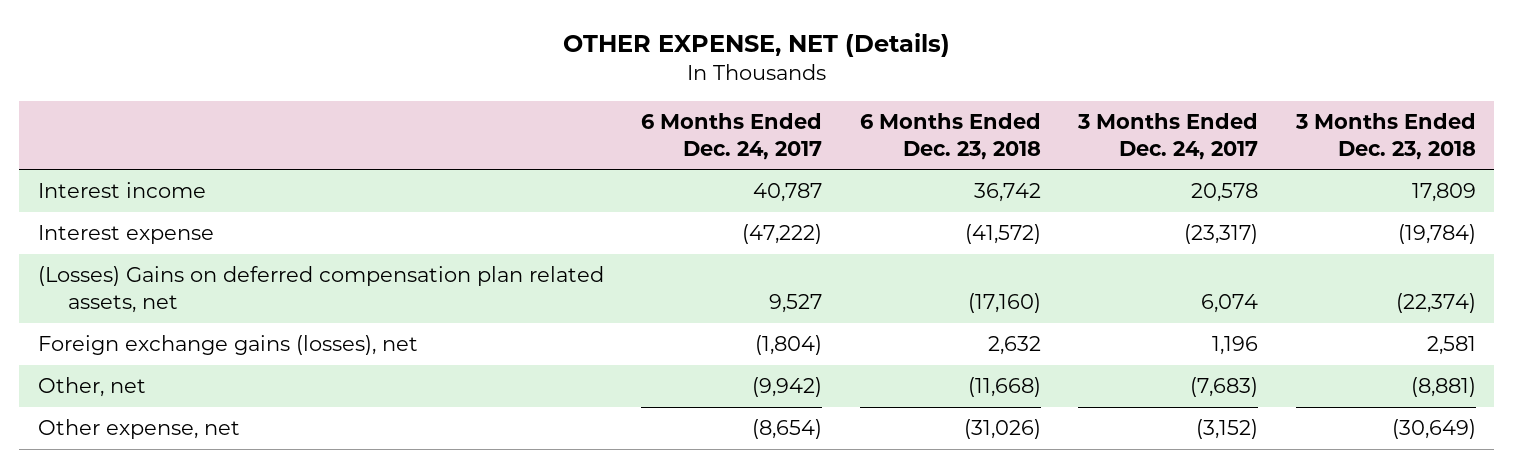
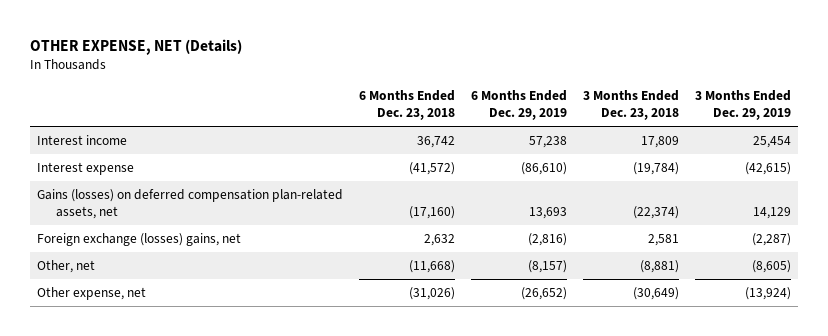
- | 6 Months Ended Dec. 24, 2017 | 6 Months Ended Dec. 23, 2018 | 3 Months Ended Dec. 24, 2017 | 3 Months Ended Dec. 23, 2018
+ | 6 Months Ended Dec. 23, 2018 | 6 Months Ended Dec. 29, 2019 | 3 Months Ended Dec. 23, 2018 | 3 Months Ended Dec. 29, 2019
- (Losses) Gains on deferred compensation plan related assets, net | 9,527 | (17,160) | 6,074 | (22,374)
- Foreign exchange gains (losses), net | (1,804) | 2,632 | 1,196 | 2,581
+ Gains (losses) on deferred compensation plan-related assets, net | (17,160) | 13,693 | (22,374) | 14,129
+ Foreign exchange (losses) gains, net | 2,632 | (2,816) | 2,581 | (2,287)

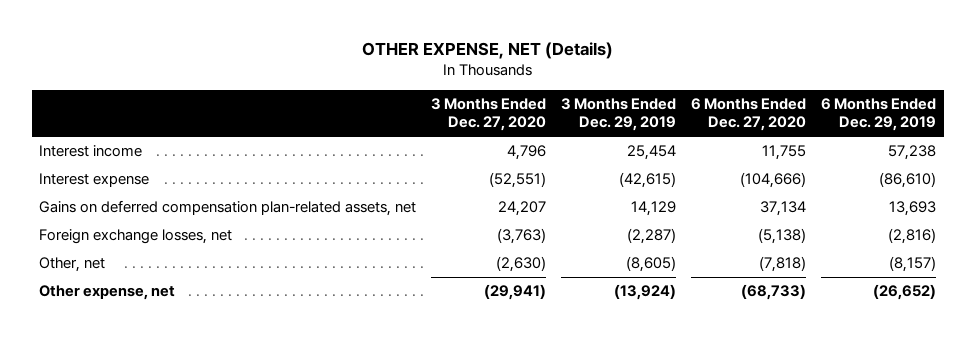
- | 6 Months Ended Dec. 23, 2018 | 6 Months Ended Dec. 29, 2019 | 3 Months Ended Dec. 23, 2018 | 3 Months Ended Dec. 29, 2019
+ | 3 Months Ended Dec. 27, 2020 | 3 Months Ended Dec. 29, 2019 | 6 Months Ended Dec. 27, 2020 | 6 Months Ended Dec. 29, 2019
- Gains (losses) on deferred compensation plan-related assets, net | (17,160) | 13,693 | (22,374) | 14,129
- Foreign exchange (losses) gains, net | 2,632 | (2,816) | 2,581 | (2,287)
+ Gains on deferred compensation plan-related assets, net | 24,207 | 14,129 | 37,134 | 13,693
+ Foreign exchange losses, net | (3,763) | (2,287) | (5,138) | (2,816)

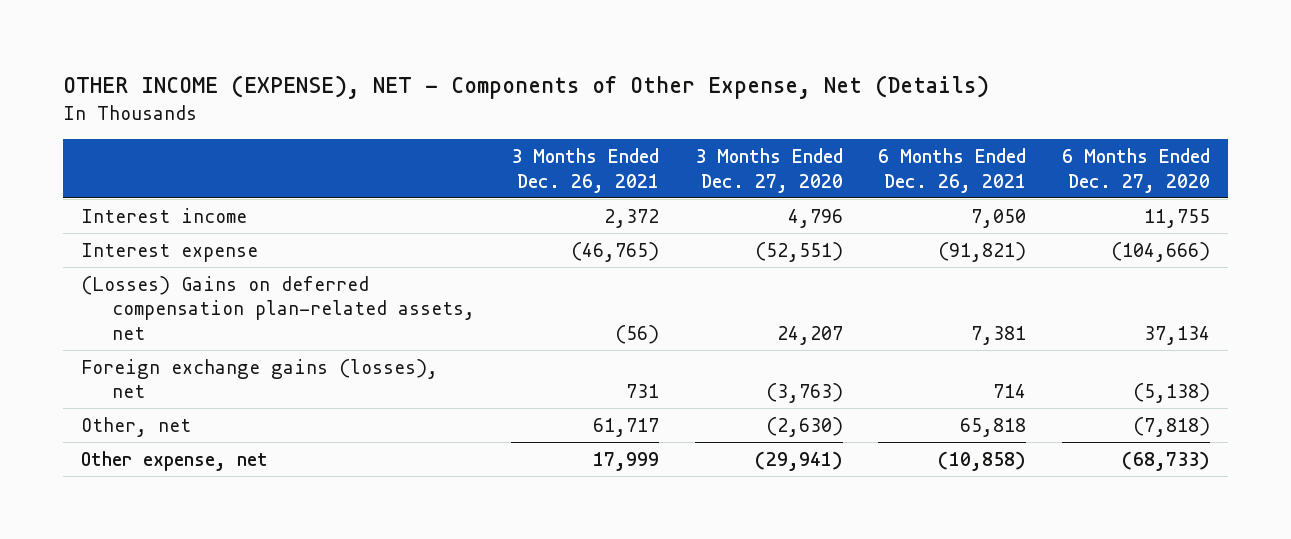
- OTHER EXPENSE, NET (Details)
+ OTHER INCOME (EXPENSE), NET - Components of Other Expense, Net (Details)
- | 3 Months Ended Dec. 27, 2020 | 3 Months Ended Dec. 29, 2019 | 6 Months Ended Dec. 27, 2020 | 6 Months Ended Dec. 29, 2019
+ | 3 Months Ended Dec. 26, 2021 | 3 Months Ended Dec. 27, 2020 | 6 Months Ended Dec. 26, 2021 | 6 Months Ended Dec. 27, 2020
- Gains on deferred compensation plan-related assets, net | 24,207 | 14,129 | 37,134 | 13,693
- Foreign exchange losses, net | (3,763) | (2,287) | (5,138) | (2,816)
+ (Losses) Gains on deferred compensation plan-related assets, net | (56) | 24,207 | 7,381 | 37,134
+ Foreign exchange gains (losses), net | 731 | (3,763) | 714 | (5,138)

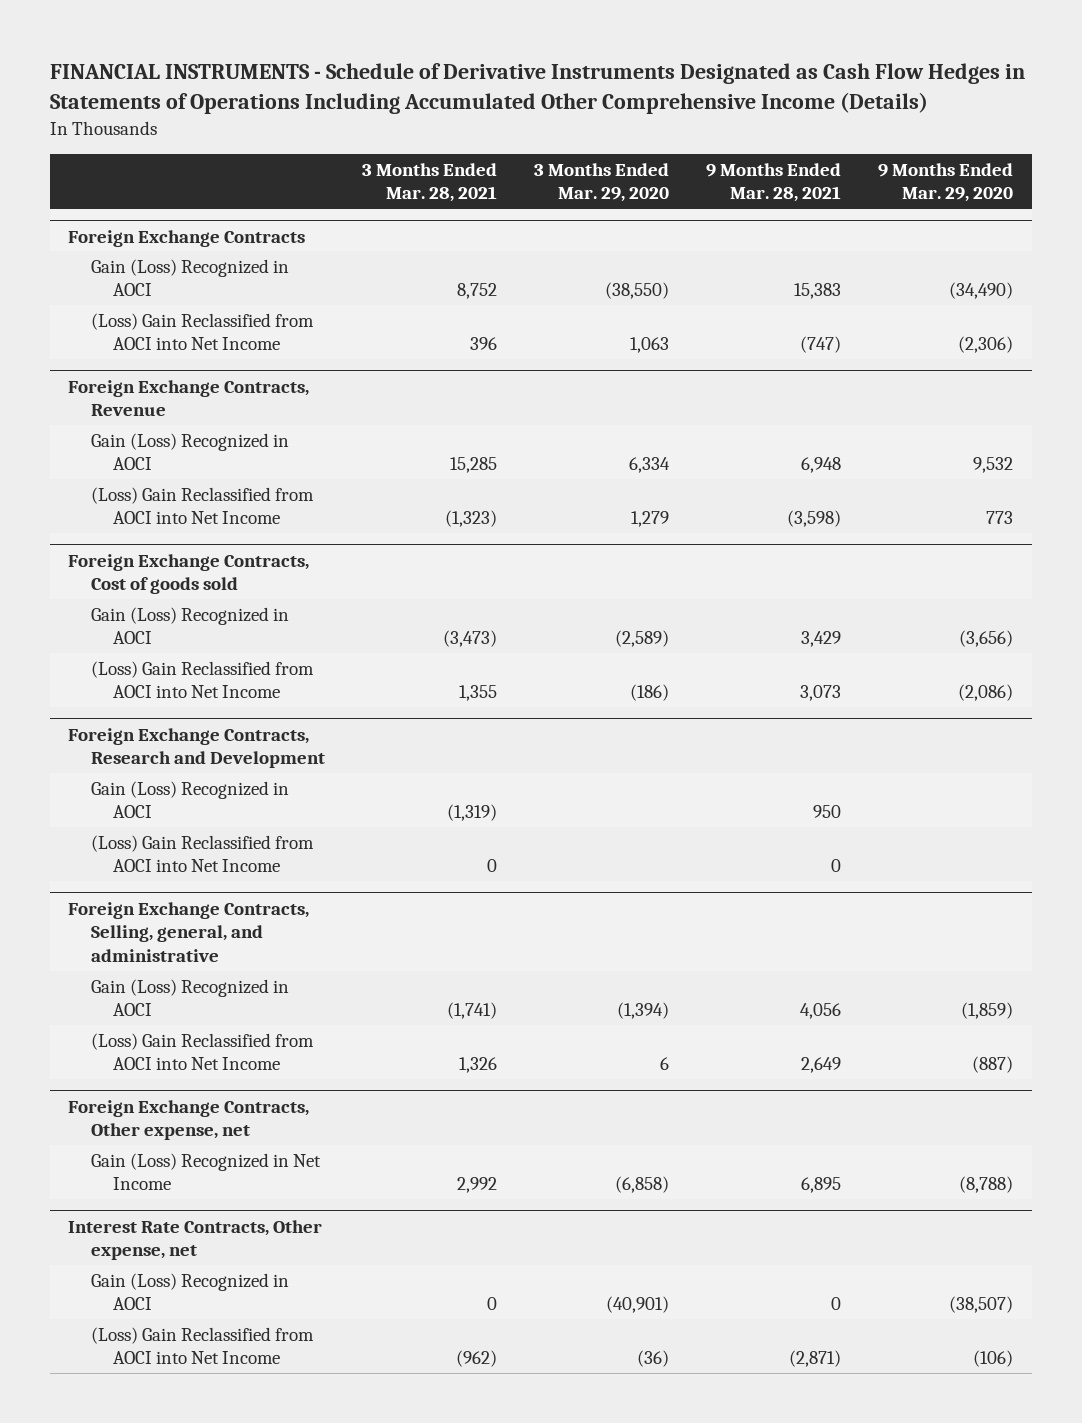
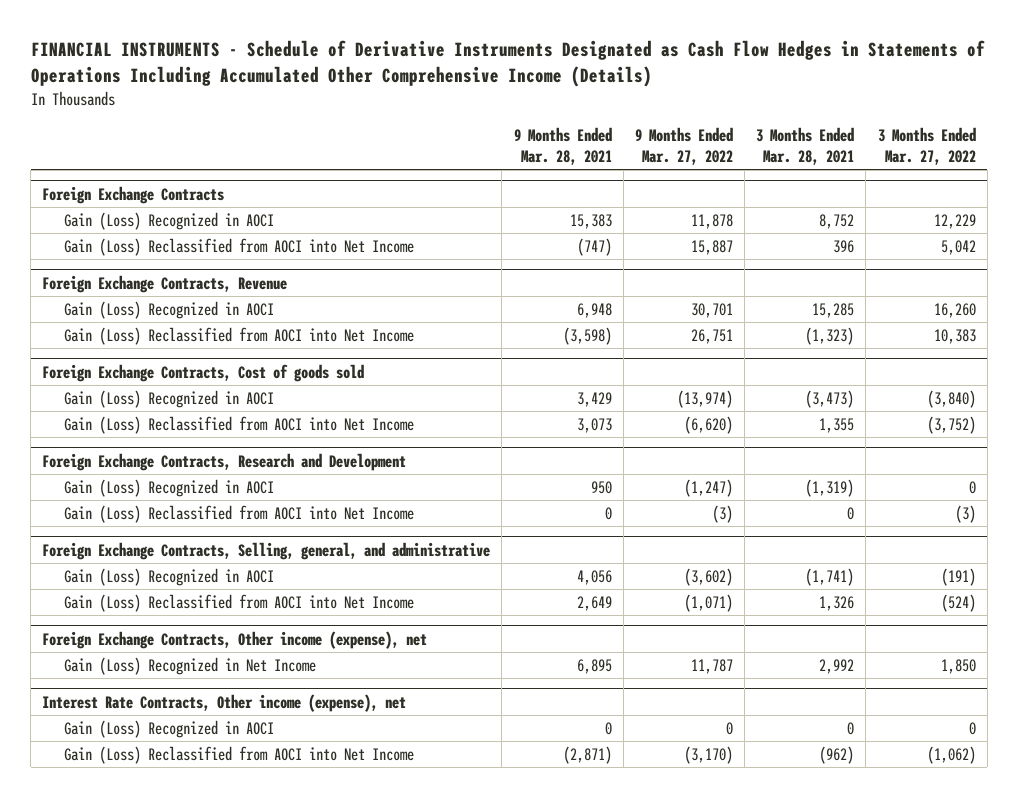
- | 3 Months Ended Mar. 28, 2021 | 3 Months Ended Mar. 29, 2020 | 9 Months Ended Mar. 28, 2021 | 9 Months Ended Mar. 29, 2020
+ | 9 Months Ended Mar. 28, 2021 | 9 Months Ended Mar. 27, 2022 | 3 Months Ended Mar. 28, 2021 | 3 Months Ended Mar. 27, 2022
@ Foreign Exchange Contracts
- (Loss) Gain Reclassified from AOCI into Net Income | 396 | 1,063 | (747) | (2,306)
+ Gain (Loss) Reclassified from AOCI into Net Income | (747) | 15,887 | 396 | 5,042
@ Foreign Exchange Contracts, Revenue
- (Loss) Gain Reclassified from AOCI into Net Income | (1,323) | 1,279 | (3,598) | 773
+ Gain (Loss) Reclassified from AOCI into Net Income | (3,598) | 26,751 | (1,323) | 10,383
@ Foreign Exchange Contracts, Cost of goods sold
- (Loss) Gain Reclassified from AOCI into Net Income | 1,355 | (186) | 3,073 | (2,086)
+ Gain (Loss) Reclassified from AOCI into Net Income | 3,073 | (6,620) | 1,355 | (3,752)
@ Foreign Exchange Contracts, Research and Development
- (Loss) Gain Reclassified from AOCI into Net Income | 0 | | 0 |
+ Gain (Loss) Reclassified from AOCI into Net Income | 0 | (3) | 0 | (3)
@ Foreign Exchange Contracts, Selling, general, and administrative
- (Loss) Gain Reclassified from AOCI into Net Income | 1,326 | 6 | 2,649 | (887)
- Foreign Exchange Contracts, Other expense, net
@ Foreign Exchange Contracts, Selling, general, and administrative
+ Gain (Loss) Reclassified from AOCI into Net Income | 2,649 | (1,071) | 1,326 | (524)
+ Foreign Exchange Contracts, Other income (expense), net
- Interest Rate Contracts, Other expense, net
+ Interest Rate Contracts, Other income (expense), net
- (Loss) Gain Reclassified from AOCI into Net Income | (962) | (36) | (2,871) | (106)
+ Gain (Loss) Reclassified from AOCI into Net Income | (2,871) | (3,170) | (962) | (1,062)

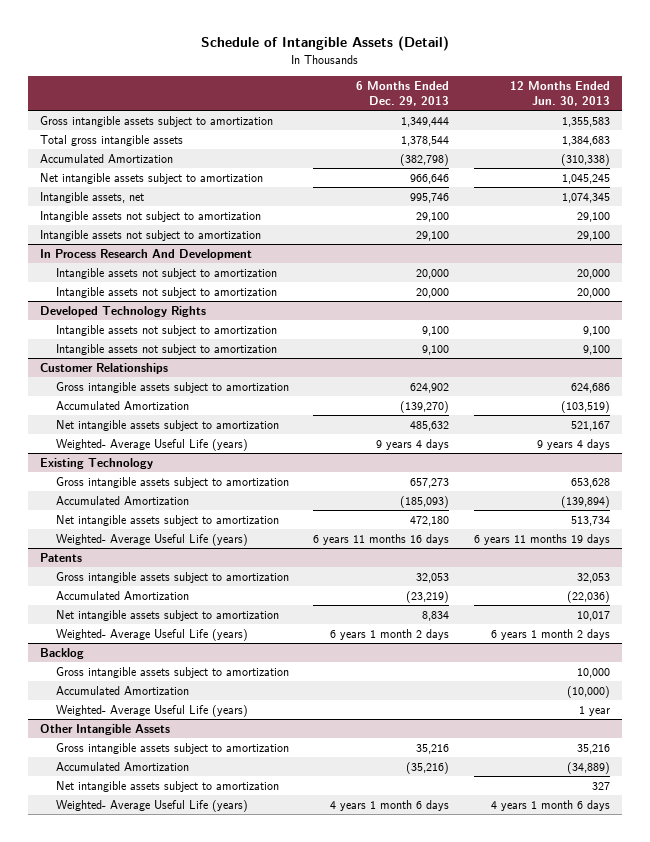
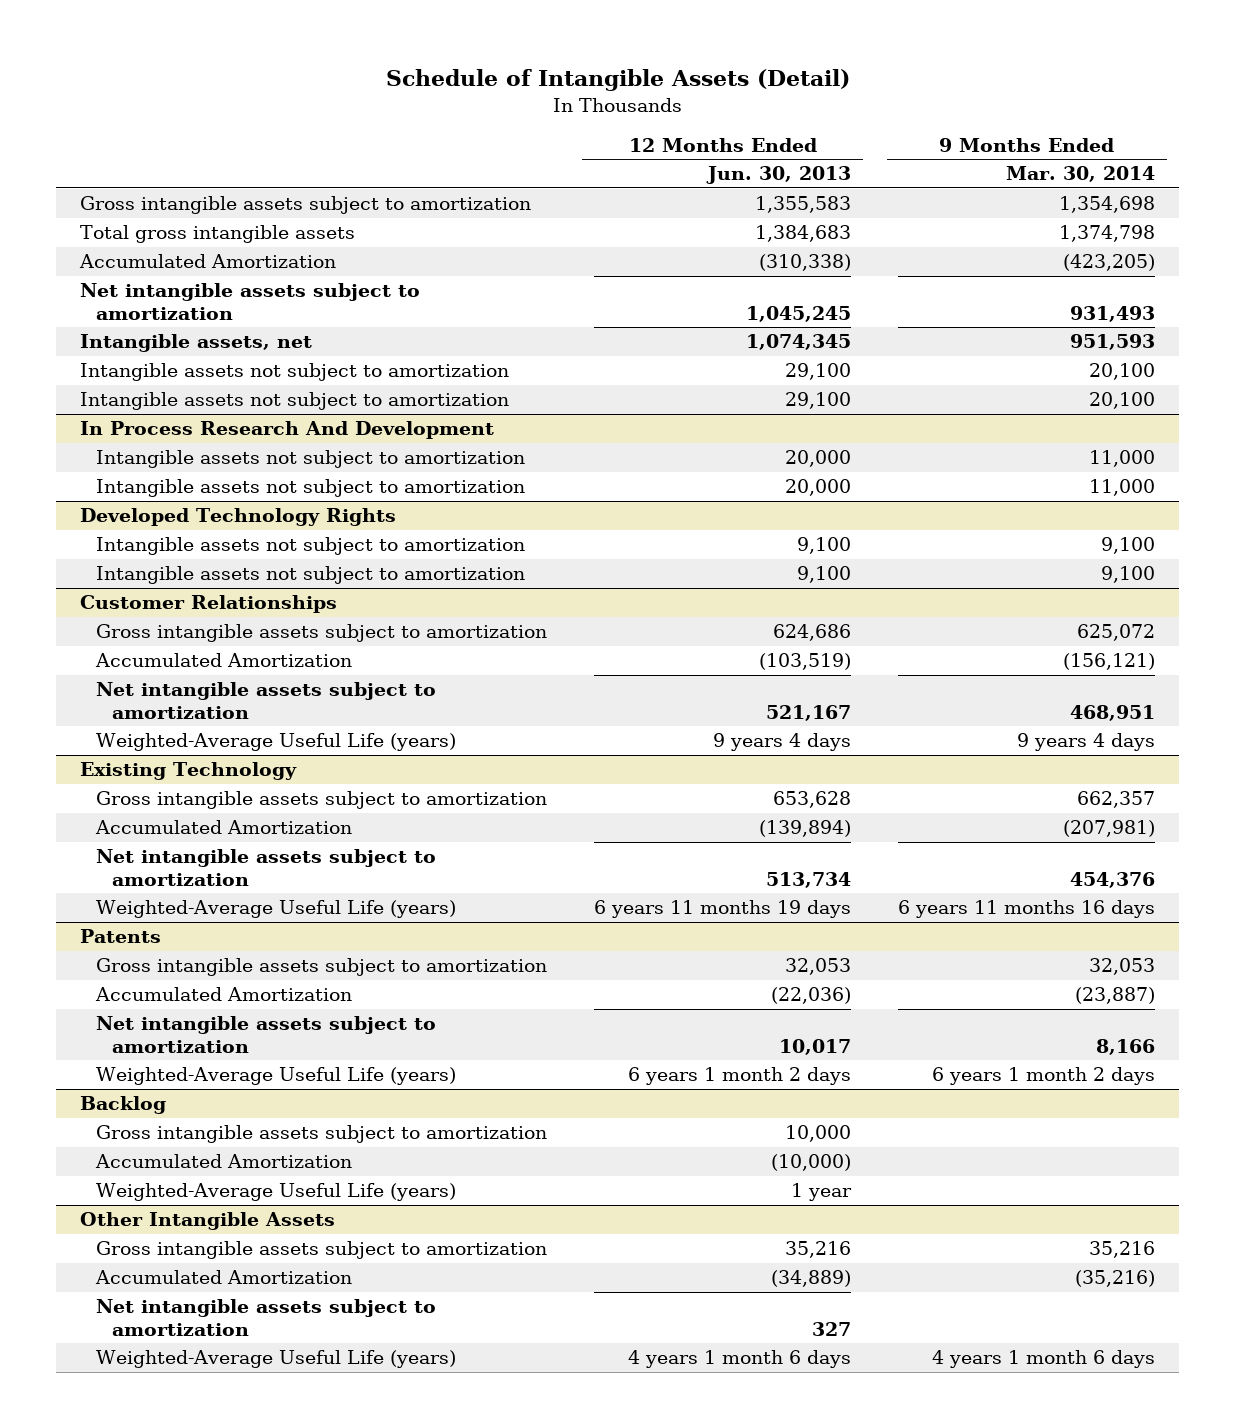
- | 6 Months Ended Dec. 29, 2013 | 12 Months Ended Jun. 30, 2013
+ | 12 Months Ended Jun. 30, 2013 | 9 Months Ended Mar. 30, 2014
@ Customer Relationships
- Weighted- Average Useful Life (years) | 9 years 4 days | 9 years 4 days
+ Weighted-Average Useful Life (years) | 9 years 4 days | 9 years 4 days
@ Existing Technology
- Weighted- Average Useful Life (years) | 6 years 11 months 16 days | 6 years 11 months 19 days
+ Weighted-Average Useful Life (years) | 6 years 11 months 19 days | 6 years 11 months 16 days
@ Patents
- Weighted- Average Useful Life (years) | 6 years 1 month 2 days | 6 years 1 month 2 days
+ Weighted-Average Useful Life (years) | 6 years 1 month 2 days | 6 years 1 month 2 days
@ Backlog
- Weighted- Average Useful Life (years) | | 1 year
+ Weighted-Average Useful Life (years) | 1 year |
@ Other Intangible Assets
- Weighted- Average Useful Life (years) | 4 years 1 month 6 days | 4 years 1 month 6 days
+ Weighted-Average Useful Life (years) | 4 years 1 month 6 days | 4 years 1 month 6 days

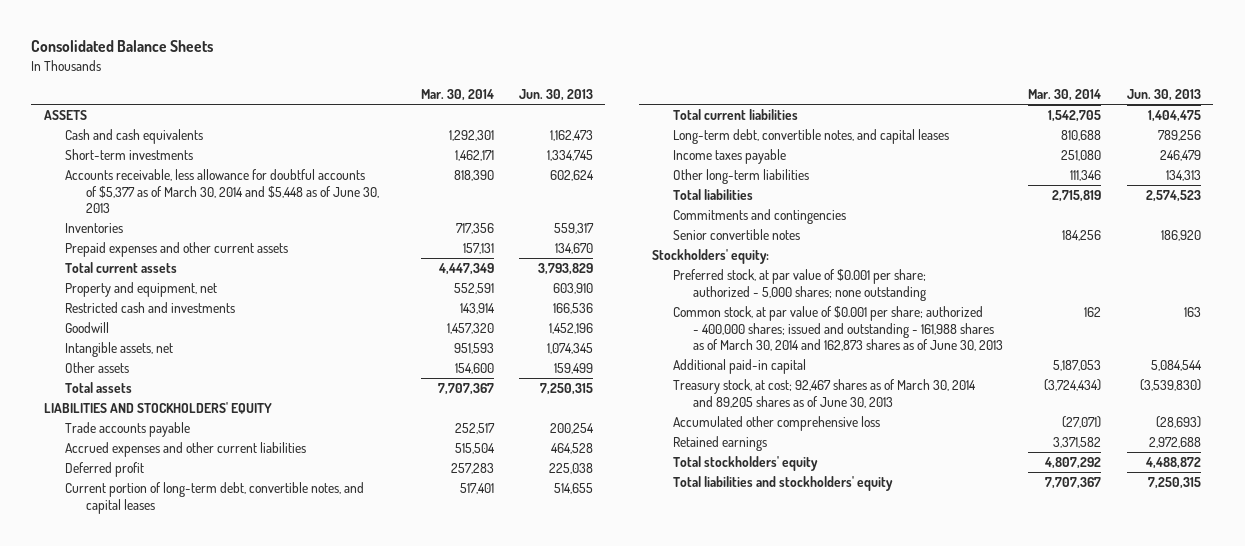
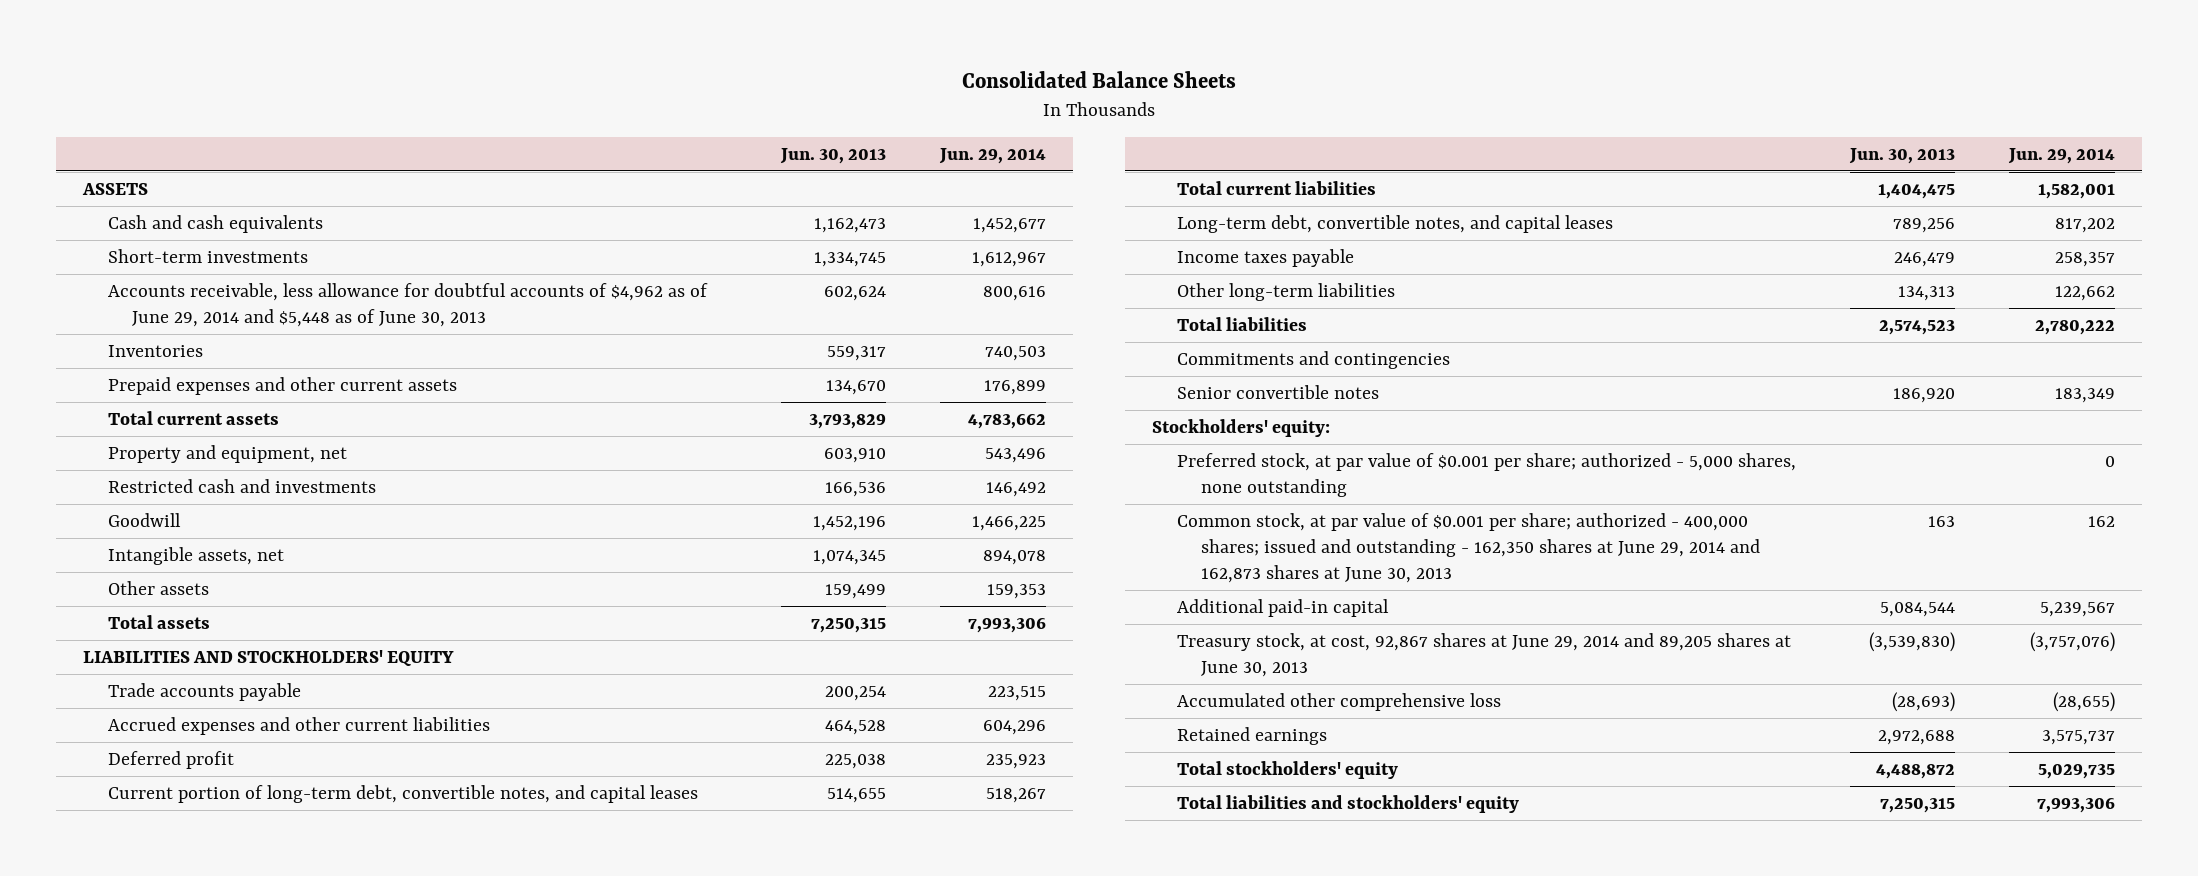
- | Mar. 30, 2014 | Jun. 30, 2013
+ | Jun. 30, 2013 | Jun. 29, 2014
- Accounts receivable, less allowance for doubtful accounts of $5,377 as of March 30, 2014 and $5,448 as of June 30, 2013 | 818,390 | 602,624
+ Accounts receivable, less allowance for doubtful accounts of $4,962 as of June 29, 2014 and $5,448 as of June 30, 2013 | 602,624 | 800,616
- Preferred stock, at par value of $0.001 per share; authorized - 5,000 shares; none outstanding
- Common stock, at par value of $0.001 per share; authorized - 400,000 shares; issued and outstanding - 161,988 shares as of March 30, 2014 and 162,873 shares as of June 30, 2013 | 162 | 163
+ Preferred stock, at par value of $0.001 per share; authorized - 5,000 shares, none outstanding | | 0
+ Common stock, at par value of $0.001 per share; authorized - 400,000 shares; issued and outstanding - 162,350 shares at June 29, 2014 and 162,873 shares at June 30, 2013 | 163 | 162
- Treasury stock, at cost; 92,467 shares as of March 30, 2014 and 89,205 shares as of June 30, 2013 | (3,724,434) | (3,539,830)
+ Treasury stock, at cost, 92,867 shares at June 29, 2014 and 89,205 shares at June 30, 2013 | (3,539,830) | (3,757,076)

